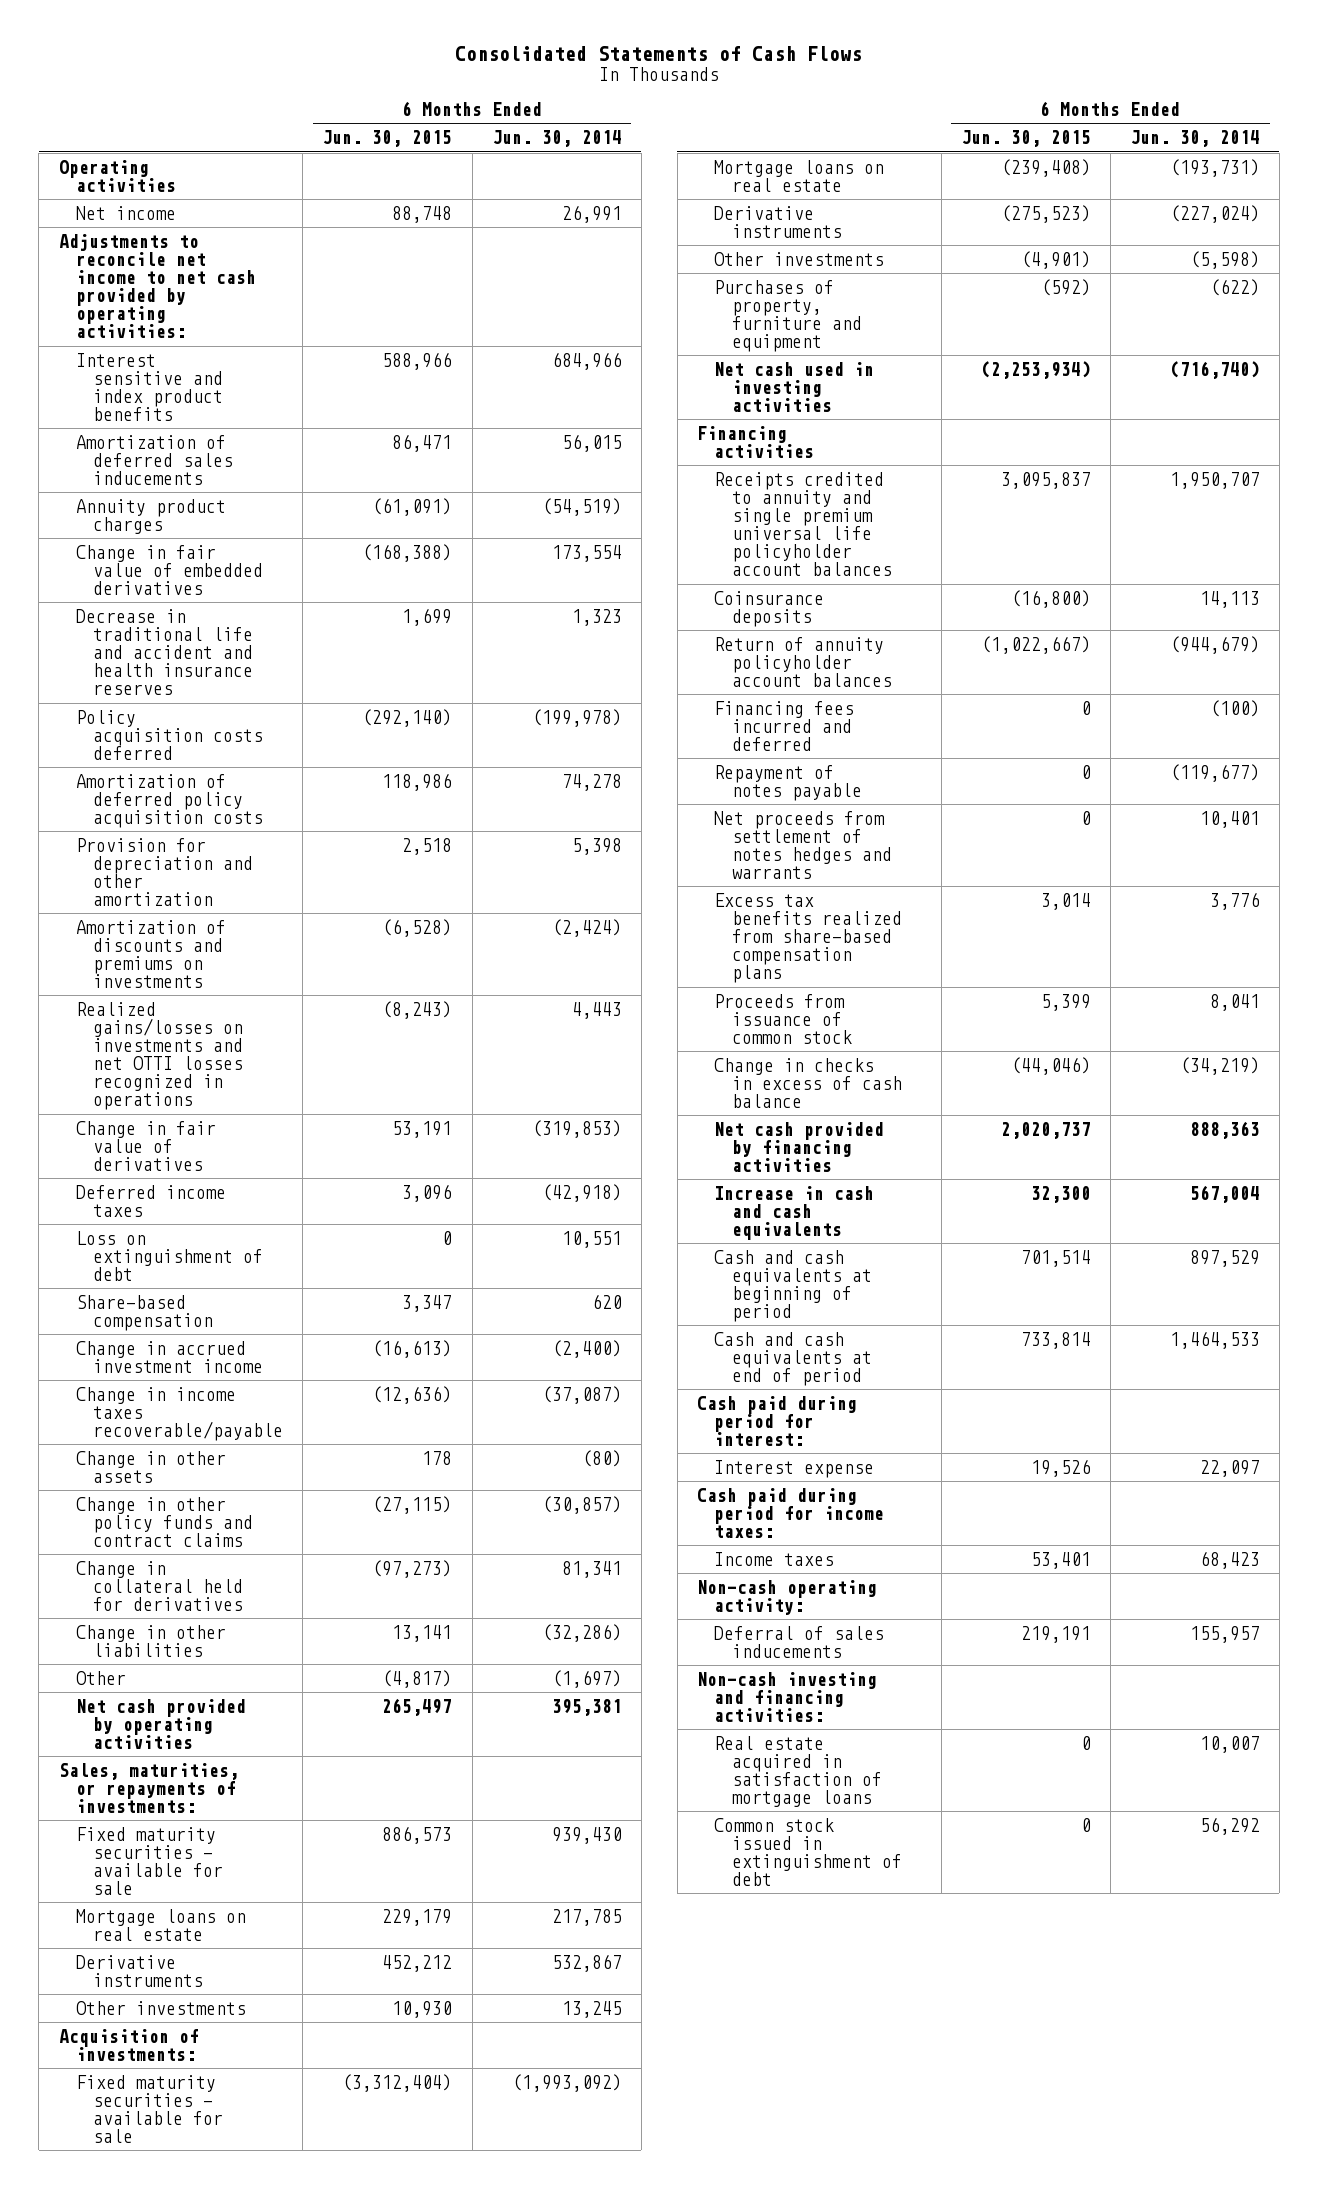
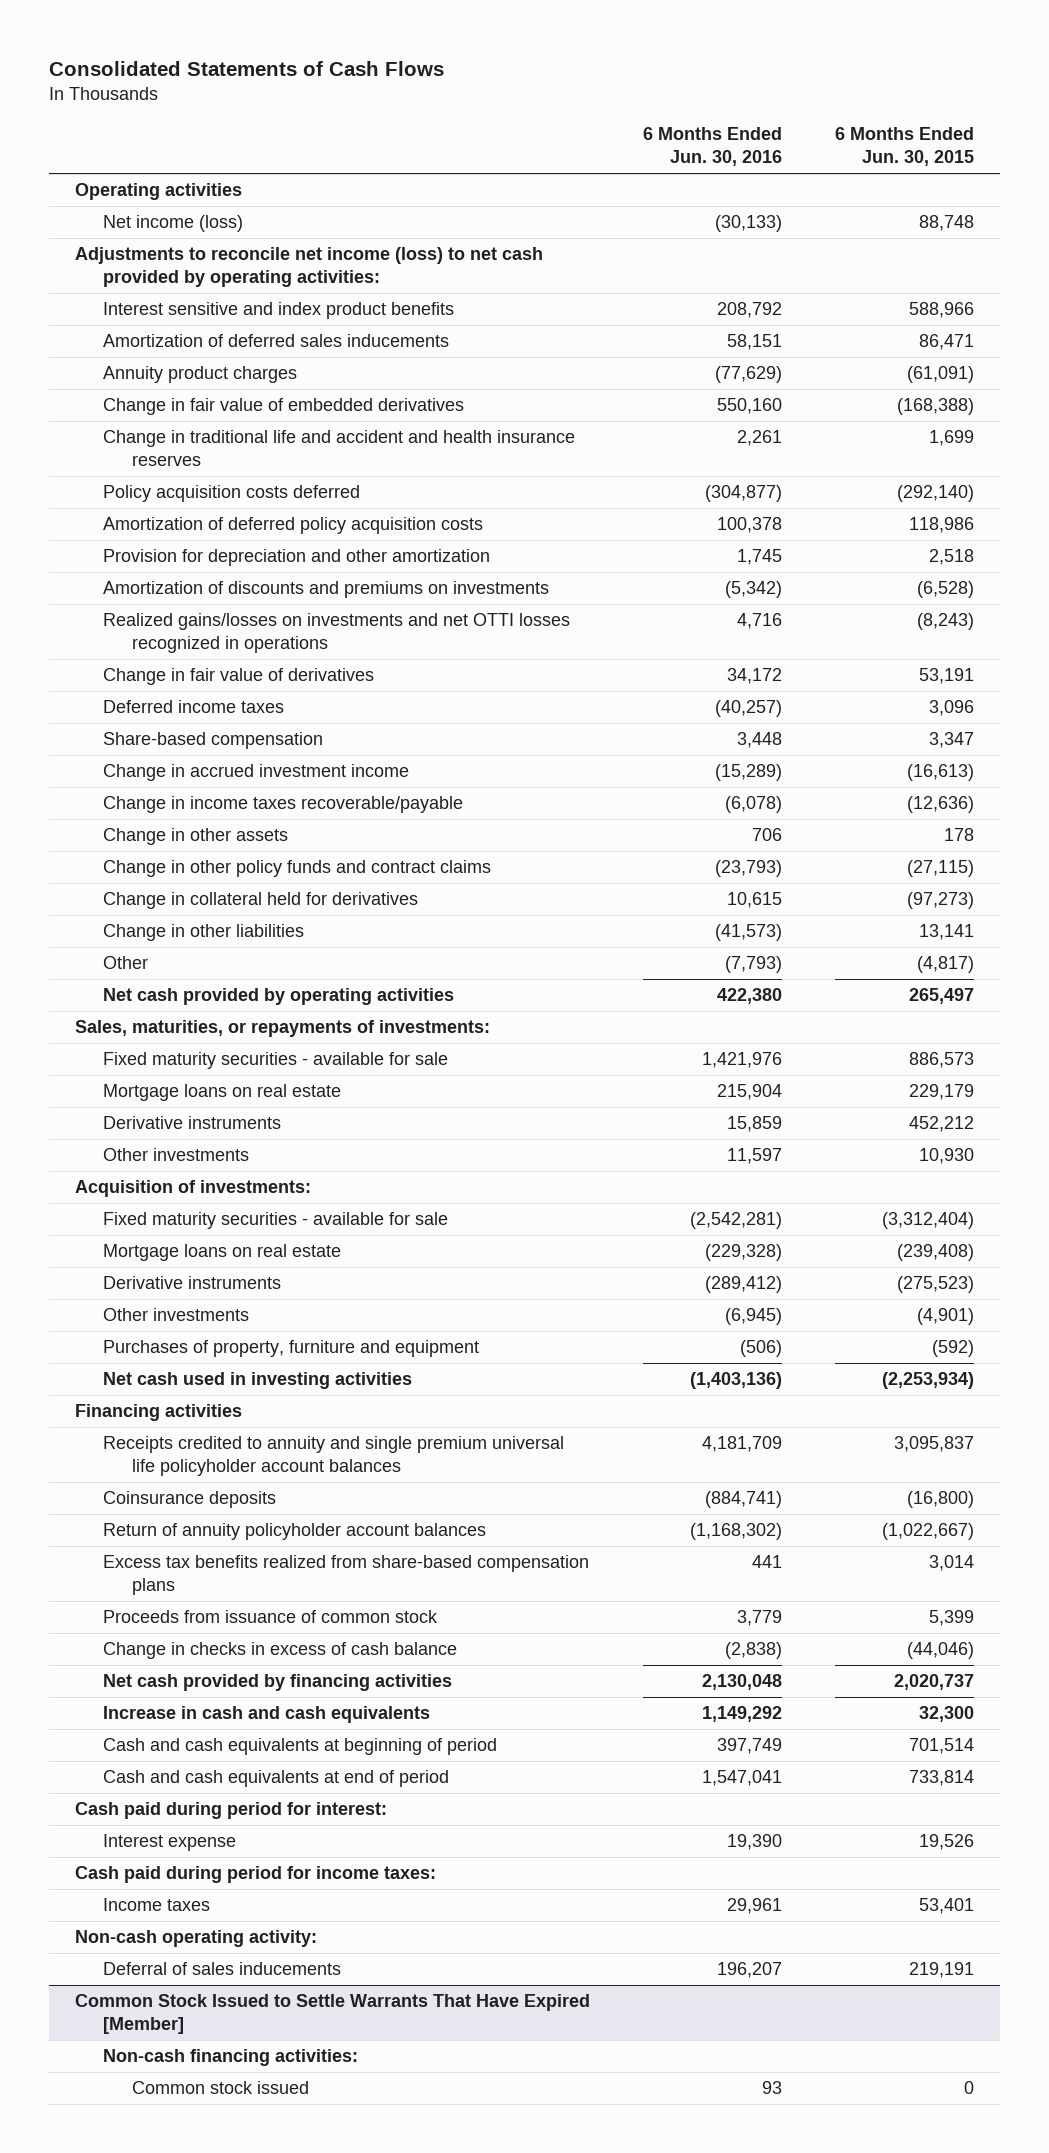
- | 6 Months Ended Jun. 30, 2015 | 6 Months Ended Jun. 30, 2014
+ | 6 Months Ended Jun. 30, 2016 | 6 Months Ended Jun. 30, 2015
- Net income | 88,748 | 26,991
- Adjustments to reconcile net income to net cash provided by operating activities:
+ Net income (loss) | (30,133) | 88,748
+ Adjustments to reconcile net income (loss) to net cash provided by operating activities:
- Decrease in traditional life and accident and health insurance reserves | 1,699 | 1,323
+ Change in traditional life and accident and health insurance reserves | 2,261 | 1,699
- Loss on extinguishment of debt | 0 | 10,551
- Financing fees incurred and deferred | 0 | (100)
- Repayment of notes payable | 0 | (119,677)
- Net proceeds from settlement of notes hedges and warrants | 0 | 10,401
- Non-cash investing and financing activities:
- Real estate acquired in satisfaction of mortgage loans | 0 | 10,007
- Common stock issued in extinguishment of debt | 0 | 56,292
+ Common Stock Issued to Settle Warrants That Have Expired [Member]
+ Non-cash financing activities:
+ Common stock issued | 93 | 0

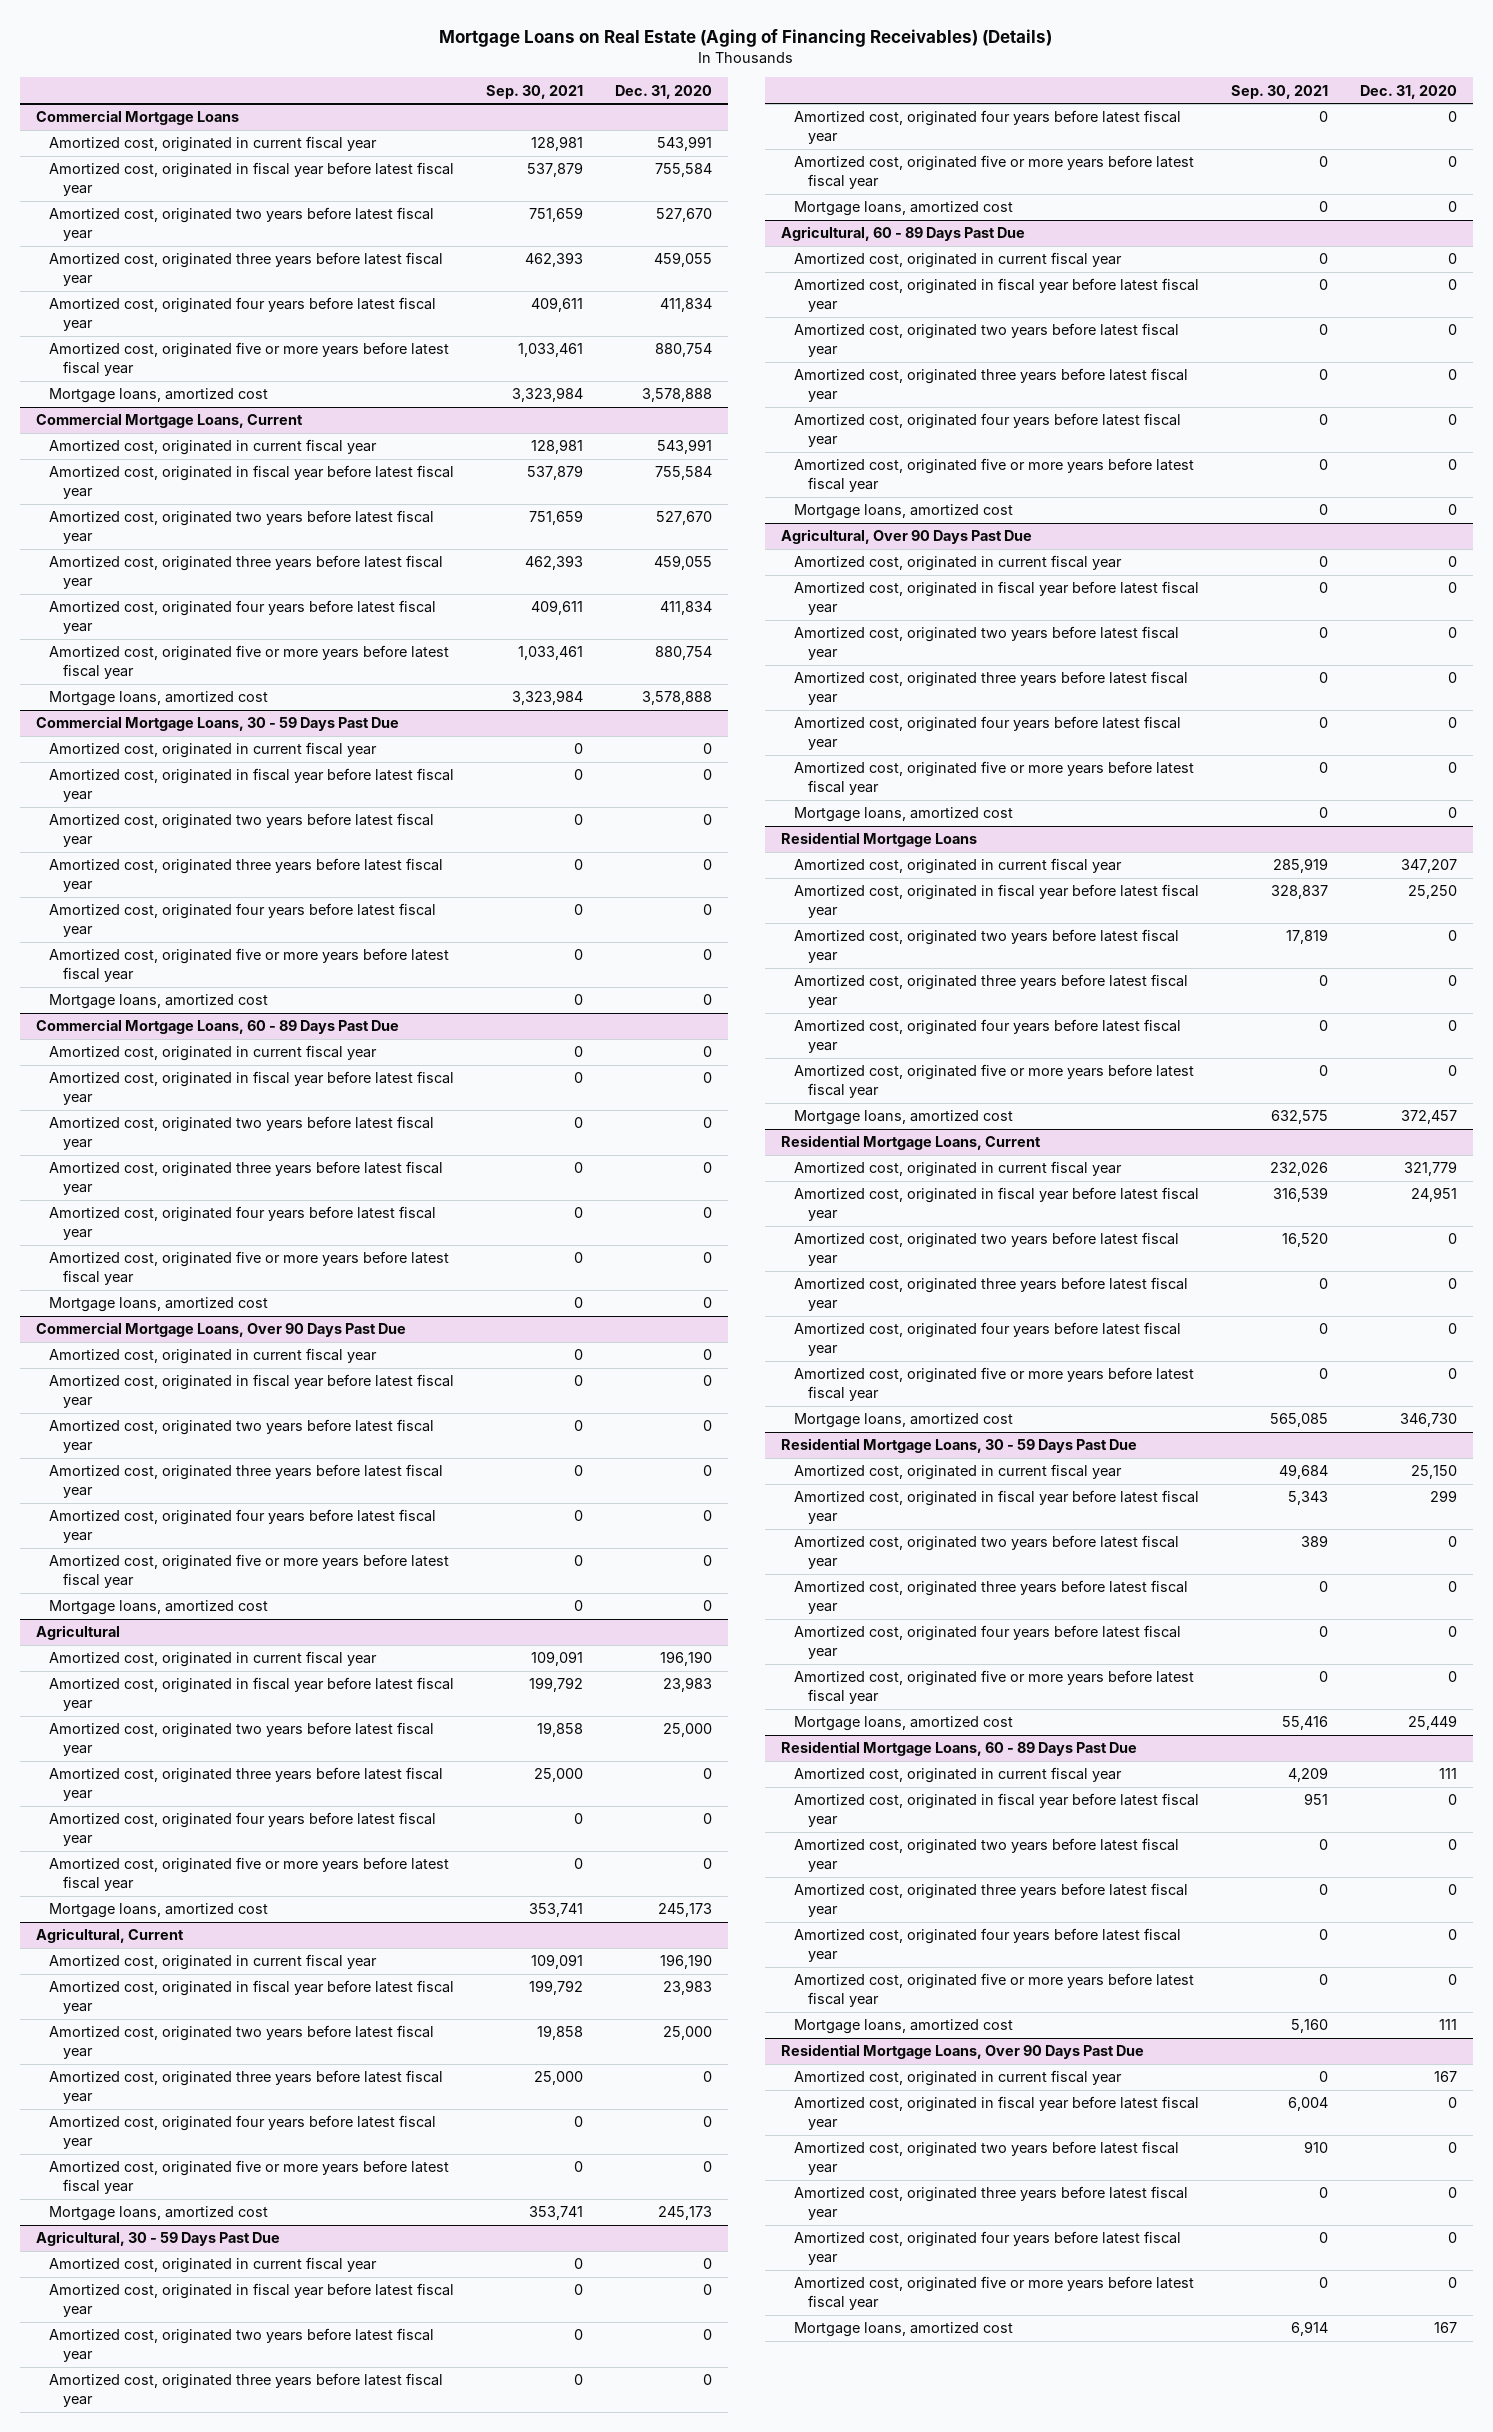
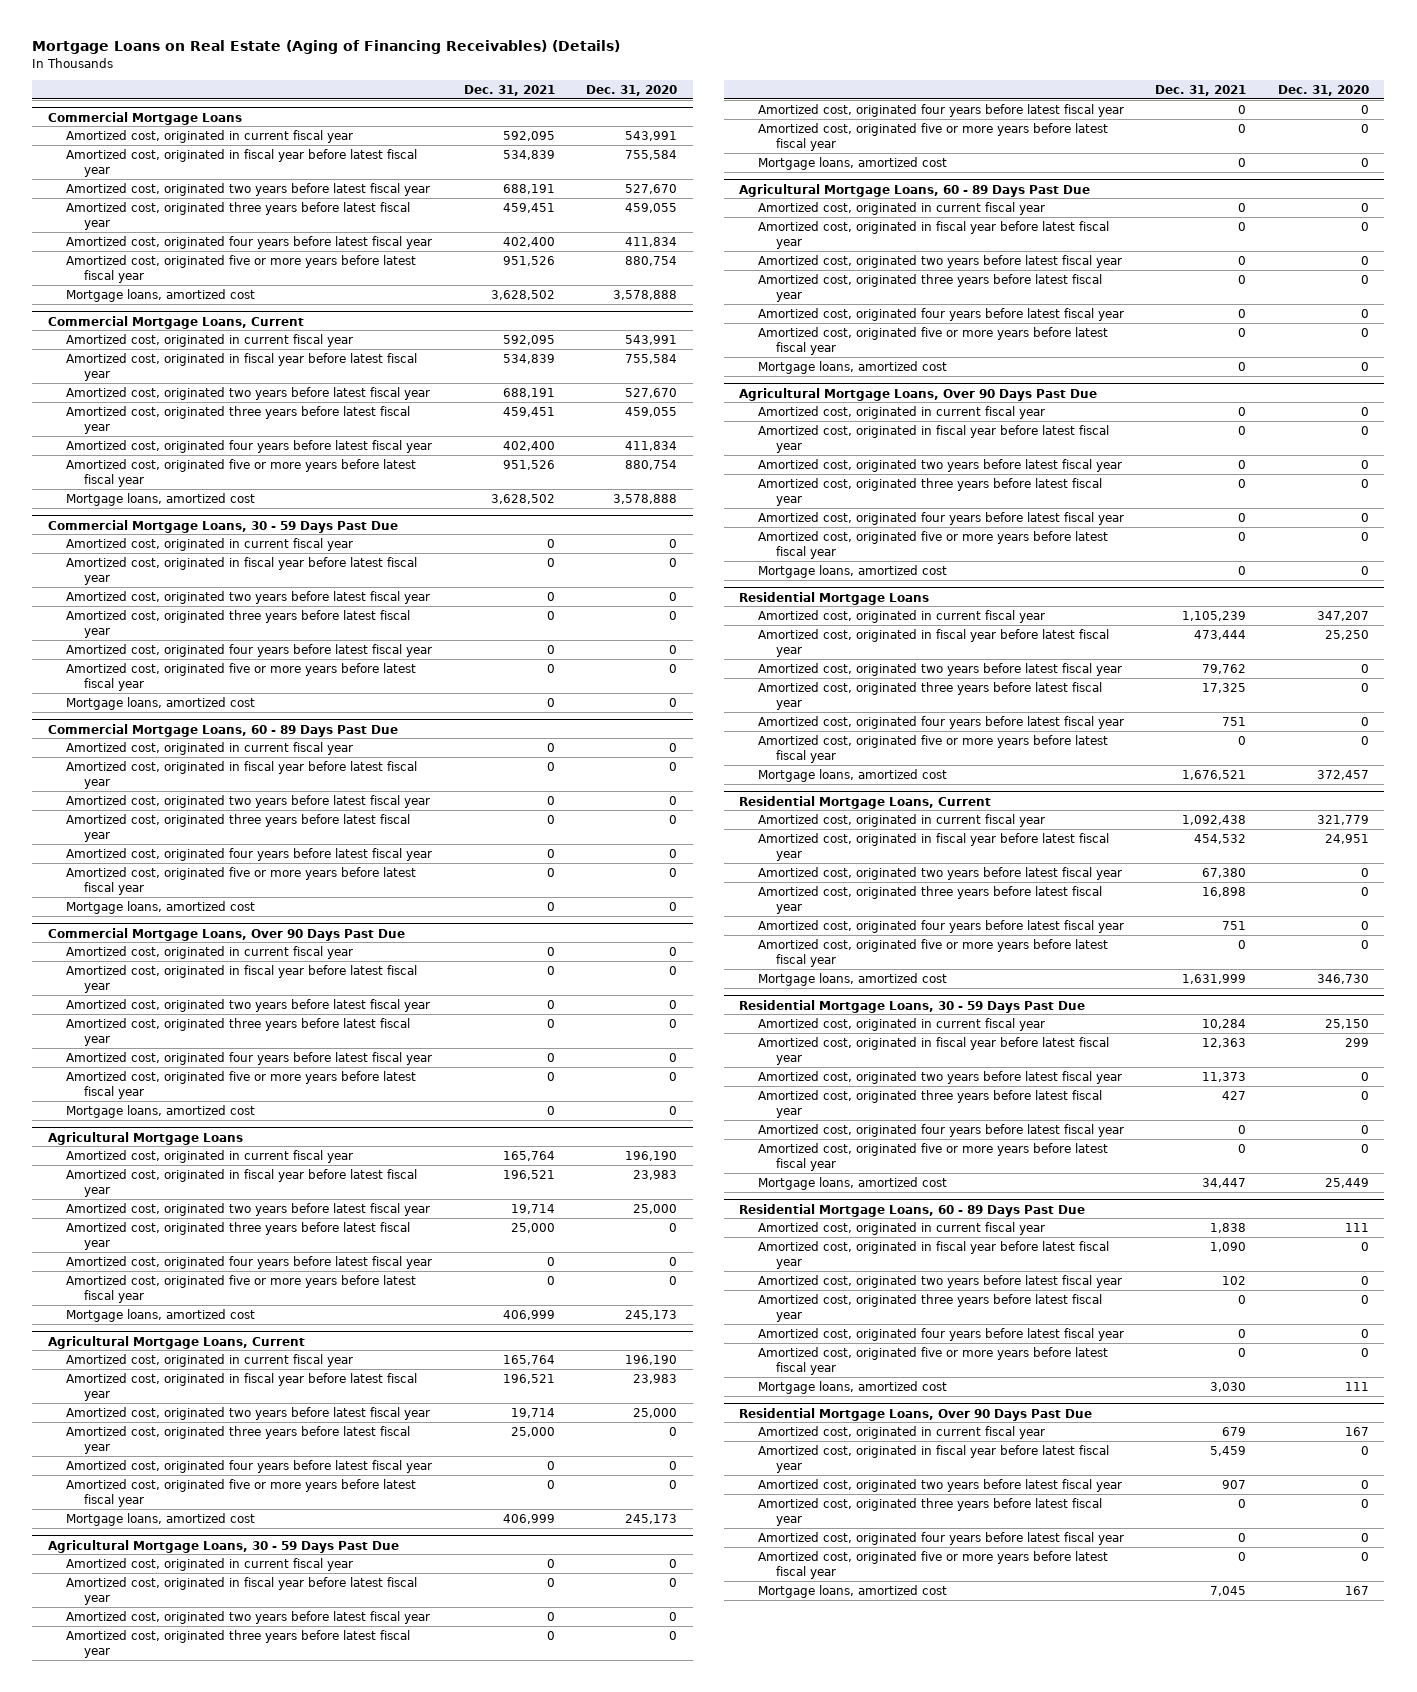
- | Sep. 30, 2021 | Dec. 31, 2020
+ | Dec. 31, 2021 | Dec. 31, 2020
- Agricultural
+ Agricultural Mortgage Loans
- Agricultural, Current
+ Agricultural Mortgage Loans, Current
- Agricultural, 30 - 59 Days Past Due
+ Agricultural Mortgage Loans, 30 - 59 Days Past Due
- Agricultural, 60 - 89 Days Past Due
+ Agricultural Mortgage Loans, 60 - 89 Days Past Due
- Agricultural, Over 90 Days Past Due
+ Agricultural Mortgage Loans, Over 90 Days Past Due

